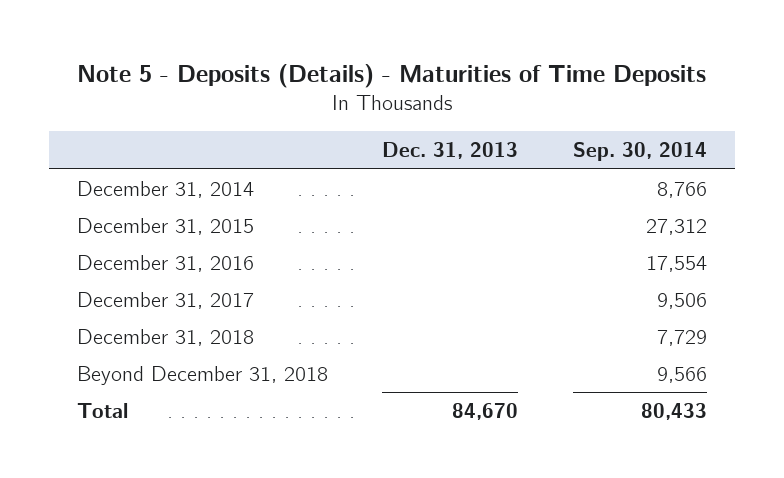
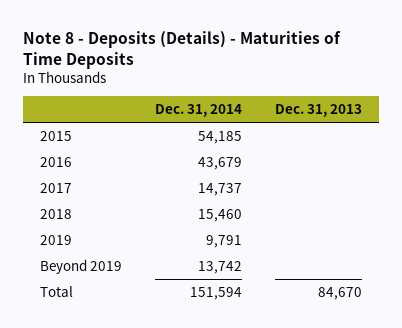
- Note 5 - Deposits (Details) - Maturities of Time Deposits
+ Note 8 - Deposits (Details) - Maturities of Time Deposits
- | Dec. 31, 2013 | Sep. 30, 2014
+ | Dec. 31, 2014 | Dec. 31, 2013
- December 31, 2014 | | 8,766
- December 31, 2015 | | 27,312
- December 31, 2016 | | 17,554
- December 31, 2017 | | 9,506
- December 31, 2018 | | 7,729
- Beyond December 31, 2018 | | 9,566
+ 2015 | 54,185 |
+ 2016 | 43,679 |
+ 2017 | 14,737 |
+ 2018 | 15,460 |
+ 2019 | 9,791 |
+ Beyond 2019 | 13,742 |

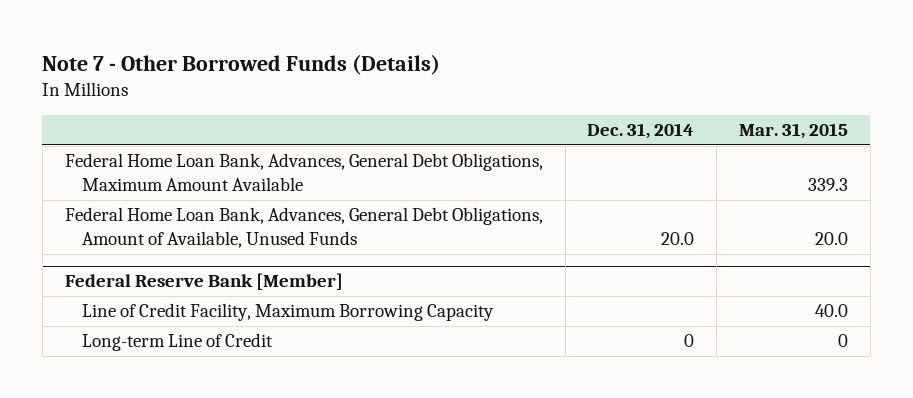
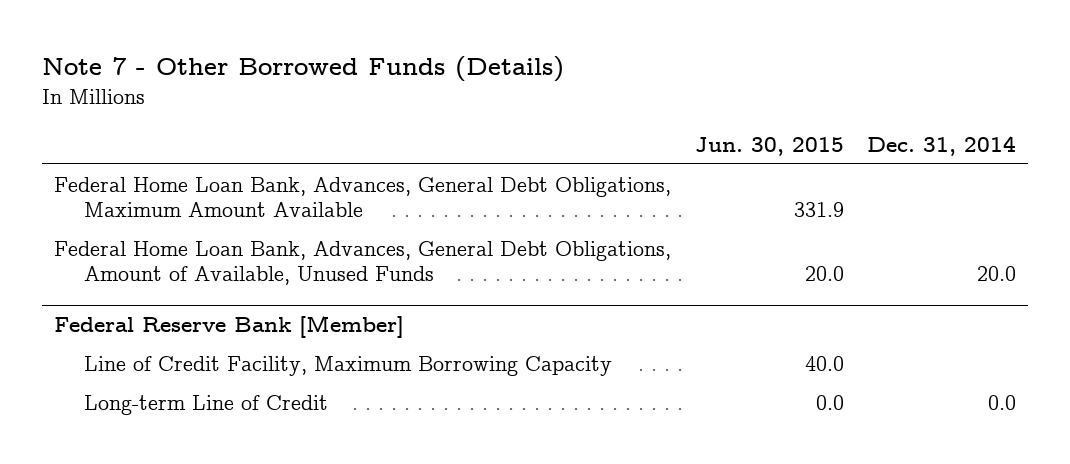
- | Dec. 31, 2014 | Mar. 31, 2015
+ | Jun. 30, 2015 | Dec. 31, 2014
@ Federal Reserve Bank [Member]
- Long-term Line of Credit | 0 | 0
+ Long-term Line of Credit | 0.0 | 0.0

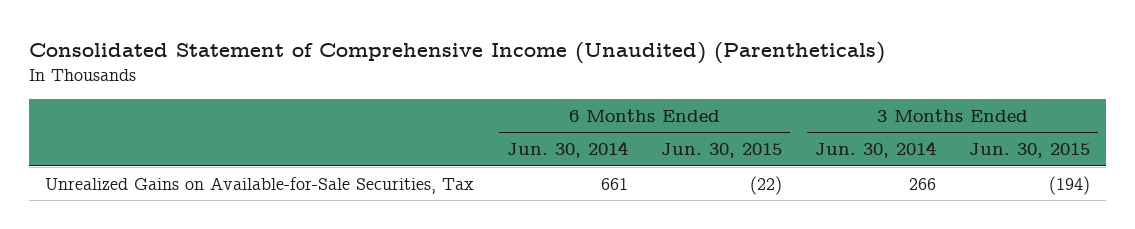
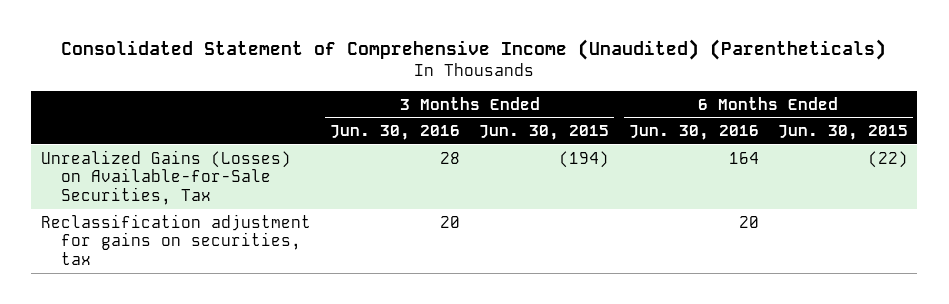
- | 6 Months Ended Jun. 30, 2014 | 6 Months Ended Jun. 30, 2015 | 3 Months Ended Jun. 30, 2014 | 3 Months Ended Jun. 30, 2015
+ | 3 Months Ended Jun. 30, 2016 | 3 Months Ended Jun. 30, 2015 | 6 Months Ended Jun. 30, 2016 | 6 Months Ended Jun. 30, 2015
- Unrealized Gains on Available-for-Sale Securities, Tax | 661 | (22) | 266 | (194)
+ Unrealized Gains (Losses) on Available-for-Sale Securities, Tax | 28 | (194) | 164 | (22)
+ Reclassification adjustment for gains on securities, tax | 20 | | 20 |

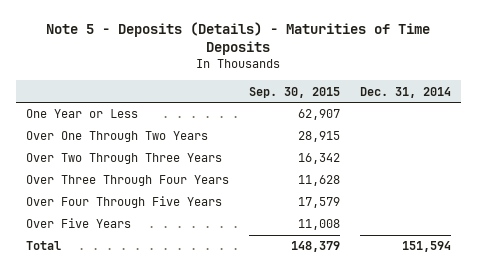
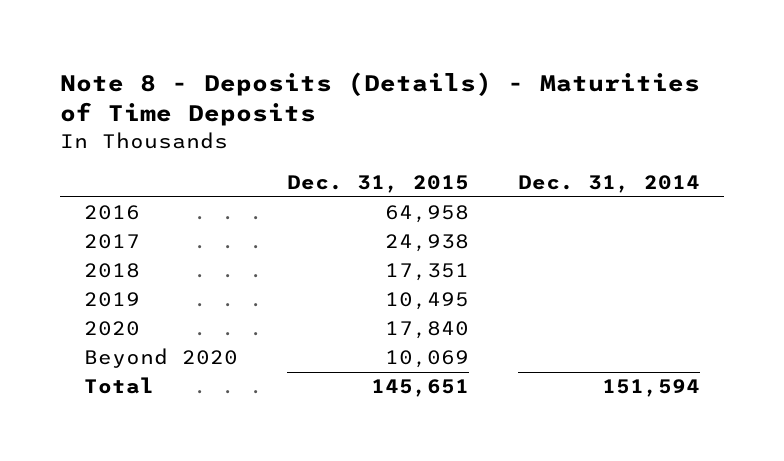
- Note 5 - Deposits (Details) - Maturities of Time Deposits
+ Note 8 - Deposits (Details) - Maturities of Time Deposits
- | Sep. 30, 2015 | Dec. 31, 2014
+ | Dec. 31, 2015 | Dec. 31, 2014
- One Year or Less | 62,907 |
- Over One Through Two Years | 28,915 |
- Over Two Through Three Years | 16,342 |
- Over Three Through Four Years | 11,628 |
- Over Four Through Five Years | 17,579 |
- Over Five Years | 11,008 |
+ 2016 | 64,958 |
+ 2017 | 24,938 |
+ 2018 | 17,351 |
+ 2019 | 10,495 |
+ 2020 | 17,840 |
+ Beyond 2020 | 10,069 |

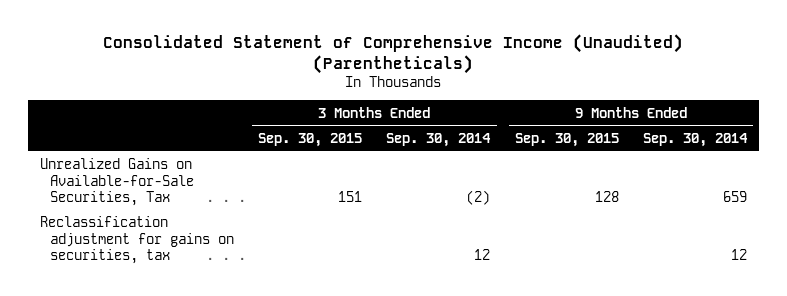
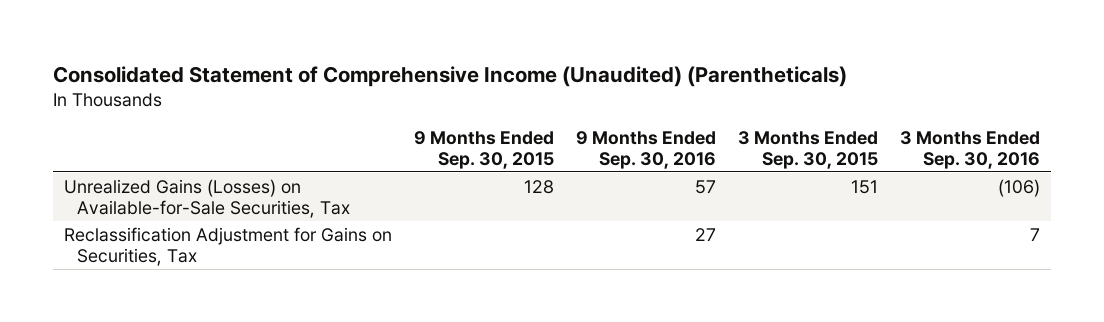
- | 3 Months Ended Sep. 30, 2015 | 3 Months Ended Sep. 30, 2014 | 9 Months Ended Sep. 30, 2015 | 9 Months Ended Sep. 30, 2014
+ | 9 Months Ended Sep. 30, 2015 | 9 Months Ended Sep. 30, 2016 | 3 Months Ended Sep. 30, 2015 | 3 Months Ended Sep. 30, 2016
- Unrealized Gains on Available-for-Sale Securities, Tax | 151 | (2) | 128 | 659
- Reclassification adjustment for gains on securities, tax | | 12 | | 12
+ Unrealized Gains (Losses) on Available-for-Sale Securities, Tax | 128 | 57 | 151 | (106)
+ Reclassification Adjustment for Gains on Securities, Tax | | 27 | | 7

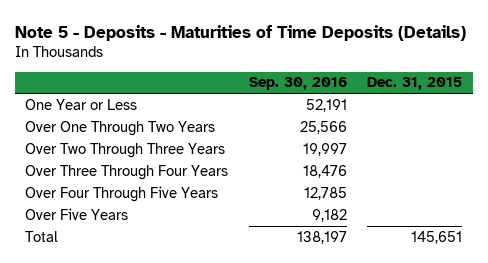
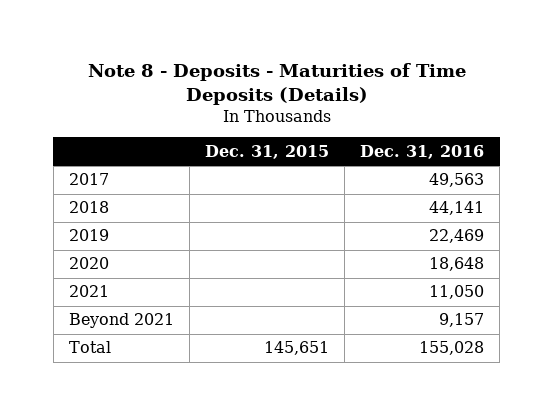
- Note 5 - Deposits - Maturities of Time Deposits (Details)
+ Note 8 - Deposits - Maturities of Time Deposits (Details)
- | Sep. 30, 2016 | Dec. 31, 2015
+ | Dec. 31, 2015 | Dec. 31, 2016
- One Year or Less | 52,191 |
- Over One Through Two Years | 25,566 |
- Over Two Through Three Years | 19,997 |
- Over Three Through Four Years | 18,476 |
- Over Four Through Five Years | 12,785 |
- Over Five Years | 9,182 |
+ 2017 | | 49,563
+ 2018 | | 44,141
+ 2019 | | 22,469
+ 2020 | | 18,648
+ 2021 | | 11,050
+ Beyond 2021 | | 9,157

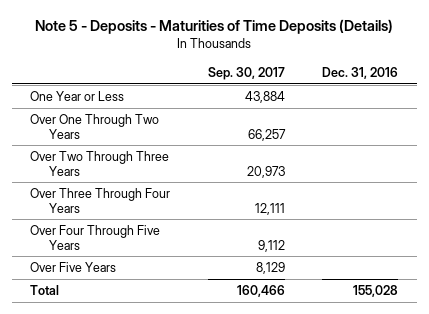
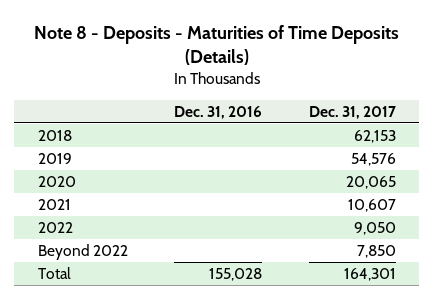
- Note 5 - Deposits - Maturities of Time Deposits (Details)
+ Note 8 - Deposits - Maturities of Time Deposits (Details)
- | Sep. 30, 2017 | Dec. 31, 2016
+ | Dec. 31, 2016 | Dec. 31, 2017
- One Year or Less | 43,884 |
- Over One Through Two Years | 66,257 |
- Over Two Through Three Years | 20,973 |
- Over Three Through Four Years | 12,111 |
- Over Four Through Five Years | 9,112 |
- Over Five Years | 8,129 |
+ 2018 | | 62,153
+ 2019 | | 54,576
+ 2020 | | 20,065
+ 2021 | | 10,607
+ 2022 | | 9,050
+ Beyond 2022 | | 7,850

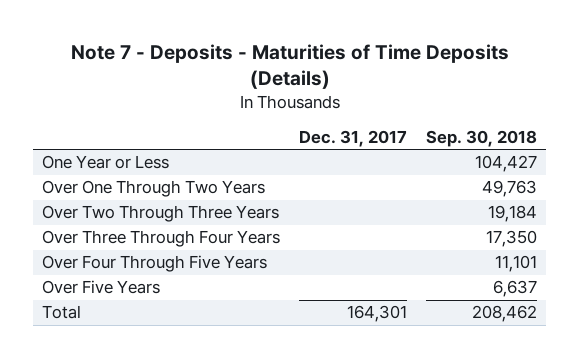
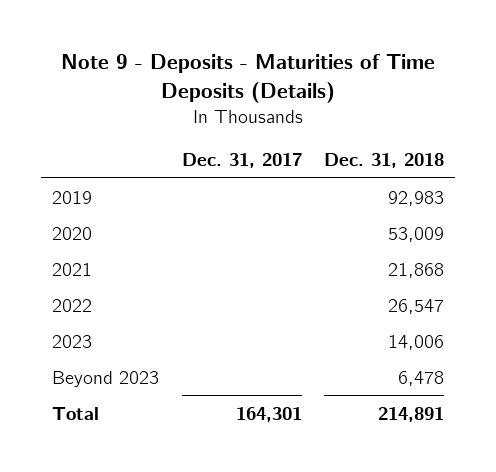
- Note 7 - Deposits - Maturities of Time Deposits (Details)
+ Note 9 - Deposits - Maturities of Time Deposits (Details)
- | Dec. 31, 2017 | Sep. 30, 2018
+ | Dec. 31, 2017 | Dec. 31, 2018
- One Year or Less | | 104,427
- Over One Through Two Years | | 49,763
- Over Two Through Three Years | | 19,184
- Over Three Through Four Years | | 17,350
- Over Four Through Five Years | | 11,101
- Over Five Years | | 6,637
+ 2019 | | 92,983
+ 2020 | | 53,009
+ 2021 | | 21,868
+ 2022 | | 26,547
+ 2023 | | 14,006
+ Beyond 2023 | | 6,478

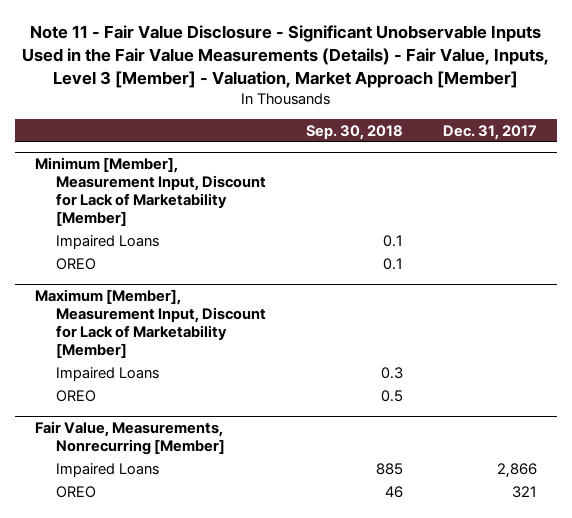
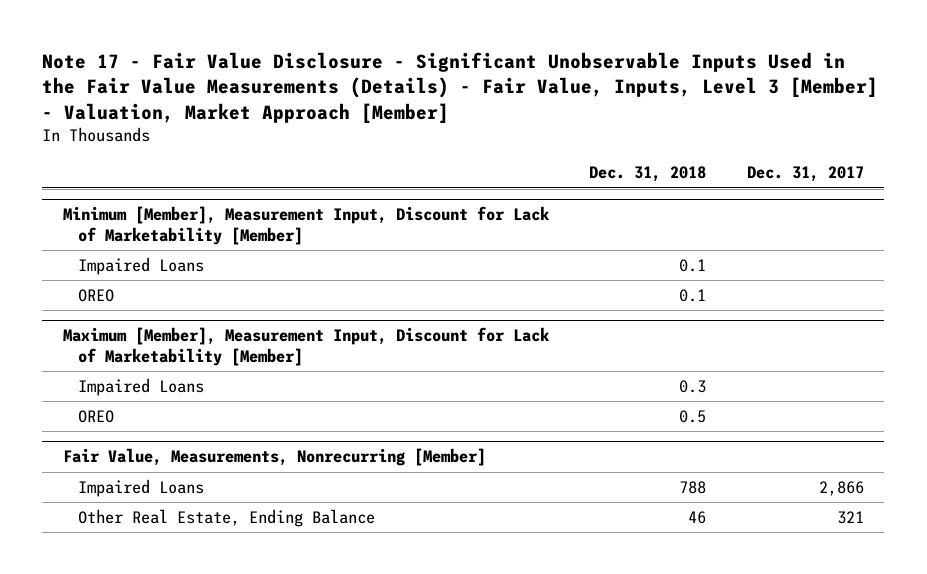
- Note 11 - Fair Value Disclosure - Significant Unobservable Inputs Used in the Fair Value Measurements (Details) - Fair Value, Inputs, Level 3 [Member] - Valuation, Market Approach [Member]
+ Note 17 - Fair Value Disclosure - Significant Unobservable Inputs Used in the Fair Value Measurements (Details) - Fair Value, Inputs, Level 3 [Member] - Valuation, Market Approach [Member]
- | Sep. 30, 2018 | Dec. 31, 2017
+ | Dec. 31, 2018 | Dec. 31, 2017
@ Fair Value, Measurements, Nonrecurring [Member]
- OREO | 46 | 321
+ Other Real Estate, Ending Balance | 46 | 321

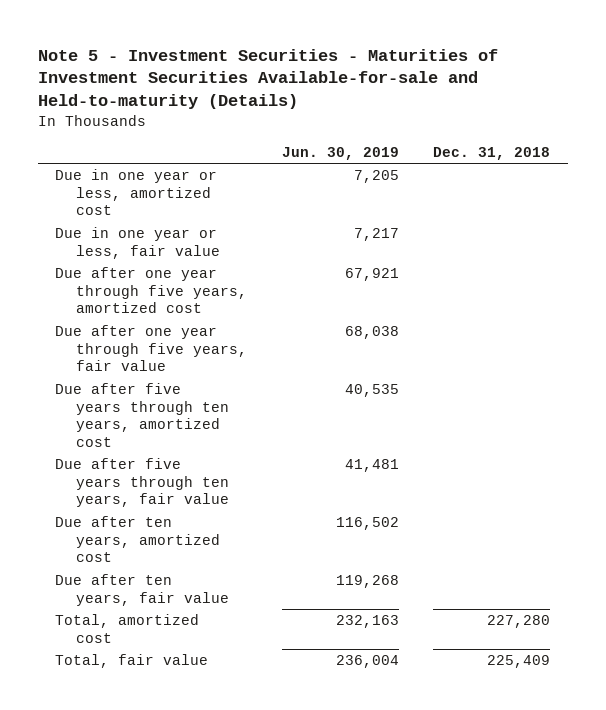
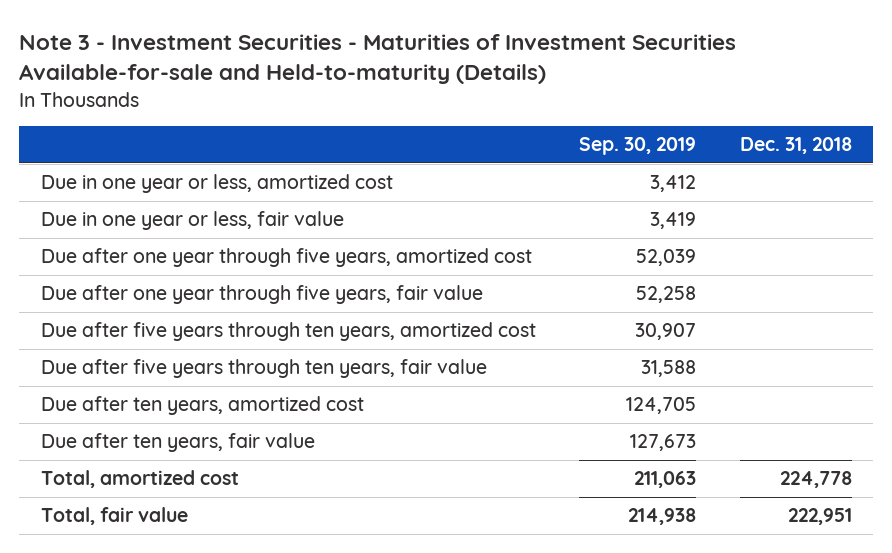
- Note 5 - Investment Securities - Maturities of Investment Securities Available-for-sale and Held-to-maturity (Details)
+ Note 3 - Investment Securities - Maturities of Investment Securities Available-for-sale and Held-to-maturity (Details)
- | Jun. 30, 2019 | Dec. 31, 2018
+ | Sep. 30, 2019 | Dec. 31, 2018
- Total, amortized cost | 232,163 | 227,280
- Total, fair value | 236,004 | 225,409
+ Total, amortized cost | 211,063 | 224,778
+ Total, fair value | 214,938 | 222,951

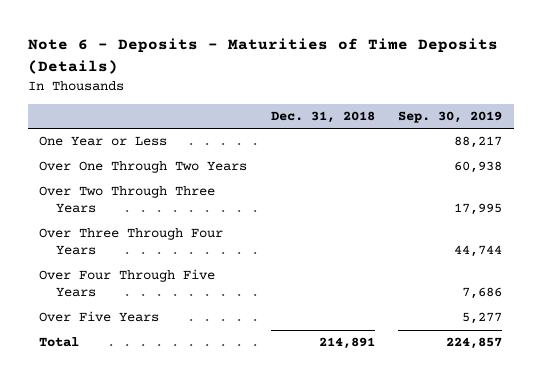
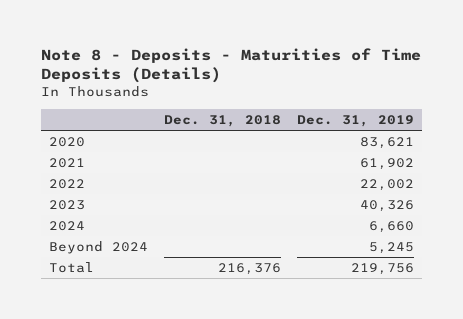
- Note 6 - Deposits - Maturities of Time Deposits (Details)
+ Note 8 - Deposits - Maturities of Time Deposits (Details)
- | Dec. 31, 2018 | Sep. 30, 2019
+ | Dec. 31, 2018 | Dec. 31, 2019
- One Year or Less | | 88,217
- Over One Through Two Years | | 60,938
- Over Two Through Three Years | | 17,995
- Over Three Through Four Years | | 44,744
- Over Four Through Five Years | | 7,686
- Over Five Years | | 5,277
- Total | 214,891 | 224,857
+ 2020 | | 83,621
+ 2021 | | 61,902
+ 2022 | | 22,002
+ 2023 | | 40,326
+ 2024 | | 6,660
+ Beyond 2024 | | 5,245
+ Total | 216,376 | 219,756

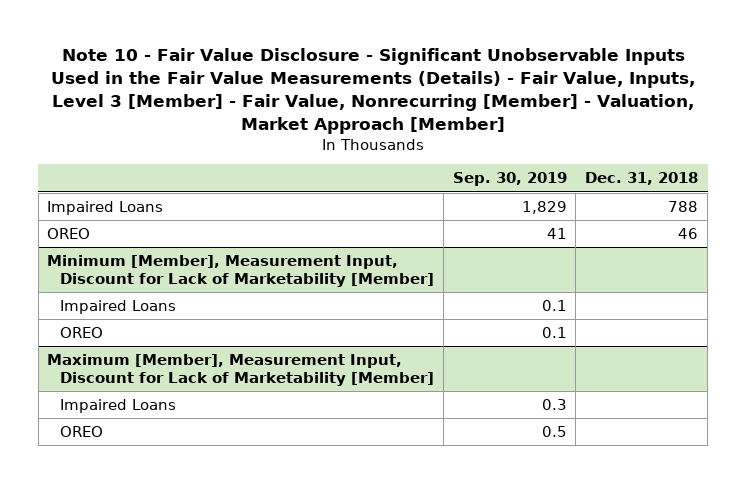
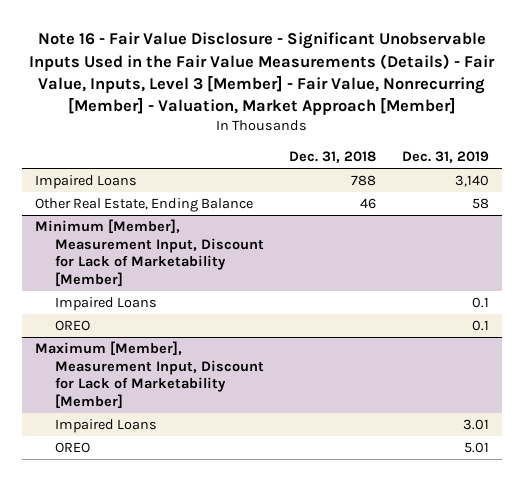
- Note 10 - Fair Value Disclosure - Significant Unobservable Inputs Used in the Fair Value Measurements (Details) - Fair Value, Inputs, Level 3 [Member] - Fair Value, Nonrecurring [Member] - Valuation, Market Approach [Member]
+ Note 16 - Fair Value Disclosure - Significant Unobservable Inputs Used in the Fair Value Measurements (Details) - Fair Value, Inputs, Level 3 [Member] - Fair Value, Nonrecurring [Member] - Valuation, Market Approach [Member]
- | Sep. 30, 2019 | Dec. 31, 2018
+ | Dec. 31, 2018 | Dec. 31, 2019
- OREO | 41 | 46
+ Other Real Estate, Ending Balance | 46 | 58

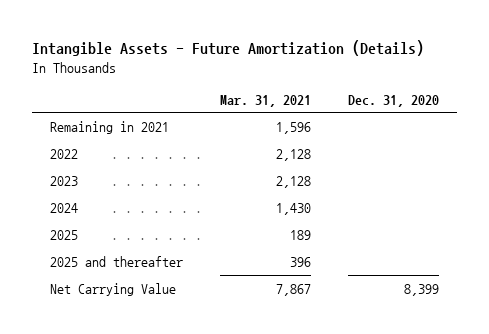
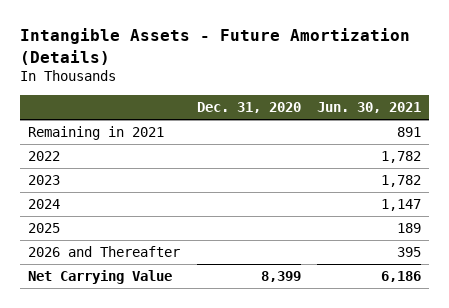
- | Mar. 31, 2021 | Dec. 31, 2020
+ | Dec. 31, 2020 | Jun. 30, 2021
- 2025 and thereafter | 396 |
+ 2026 and Thereafter | | 395

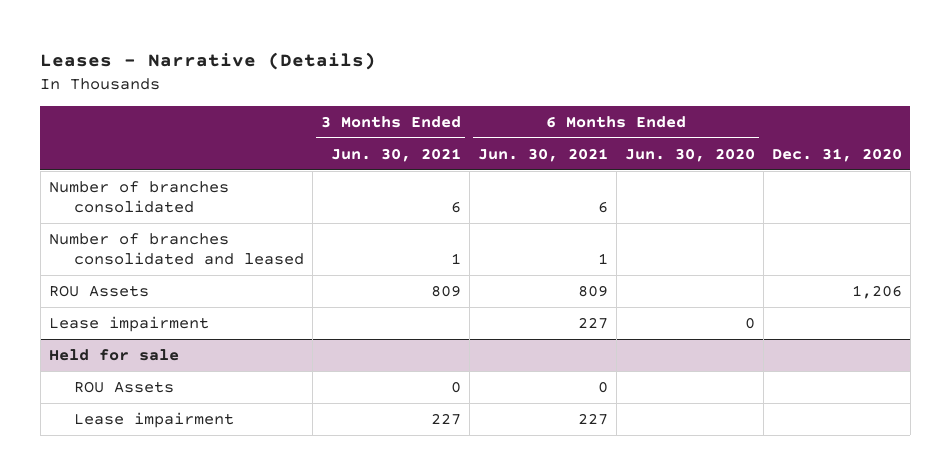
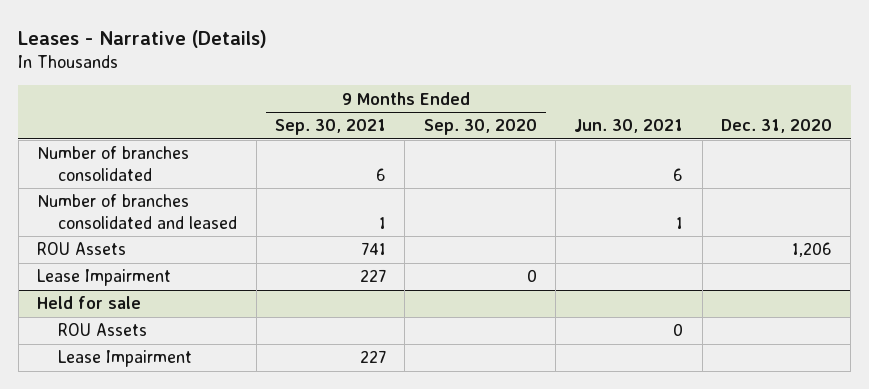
- | 3 Months Ended Jun. 30, 2021 | 6 Months Ended Jun. 30, 2021 | 6 Months Ended Jun. 30, 2020 | Dec. 31, 2020
+ | 9 Months Ended Sep. 30, 2021 | 9 Months Ended Sep. 30, 2020 | Jun. 30, 2021 | Dec. 31, 2020
- Lease impairment | | 227 | 0 |
+ Lease Impairment | 227 | 0 | |
@ Held for sale
- Lease impairment | 227 | 227 | |
+ Lease Impairment | 227 | | |

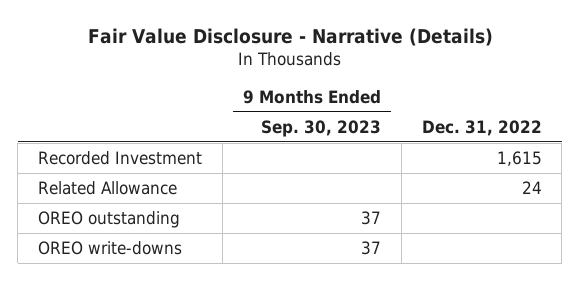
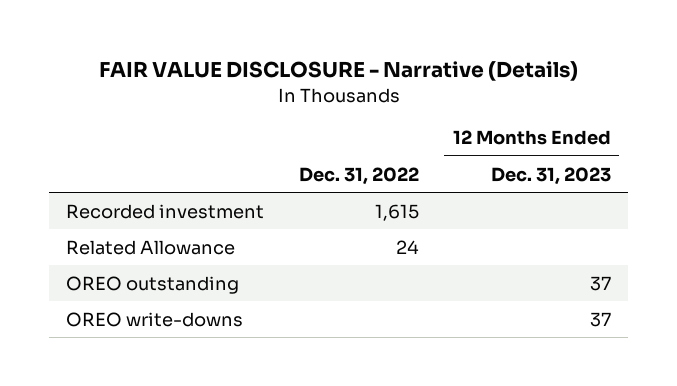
- Fair Value Disclosure - Narrative (Details)
+ FAIR VALUE DISCLOSURE - Narrative (Details)
- | 9 Months Ended Sep. 30, 2023 | Dec. 31, 2022
+ | Dec. 31, 2022 | 12 Months Ended Dec. 31, 2023
- Recorded Investment | | 1,615
+ Recorded investment | 1,615 |

